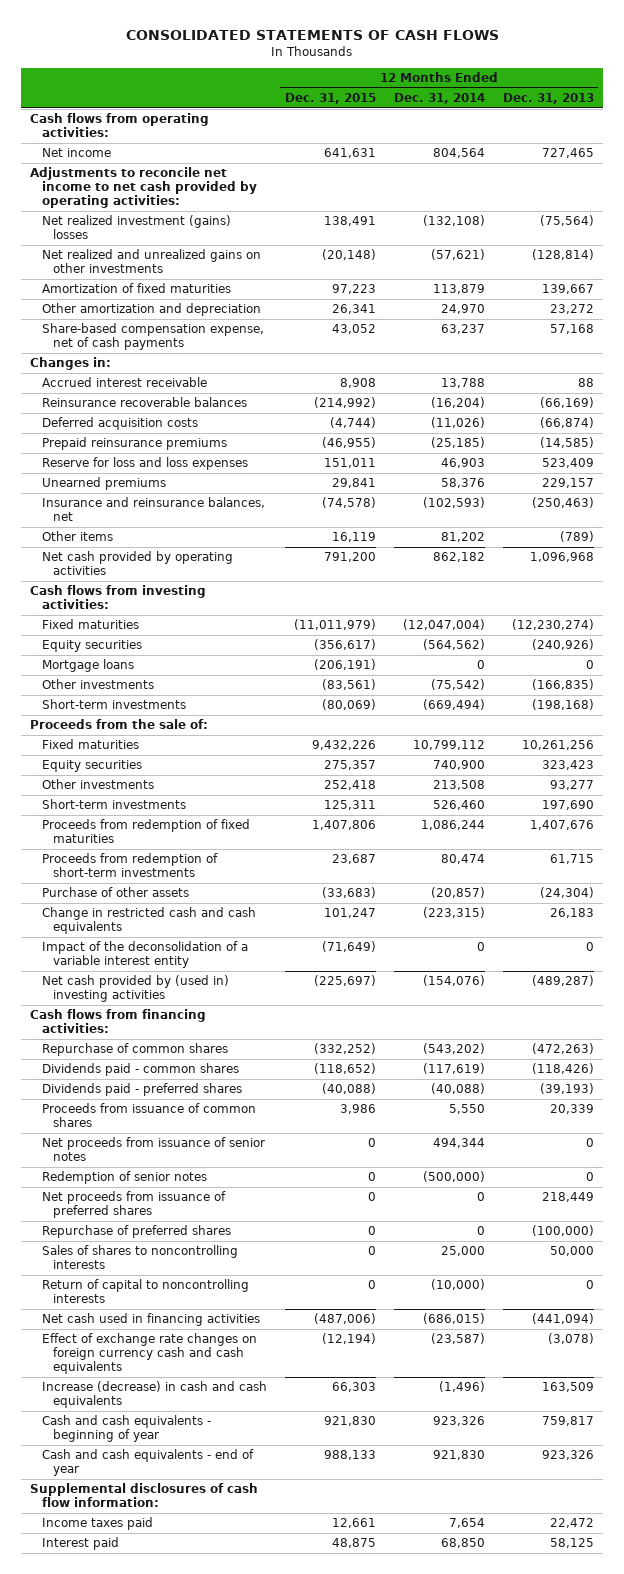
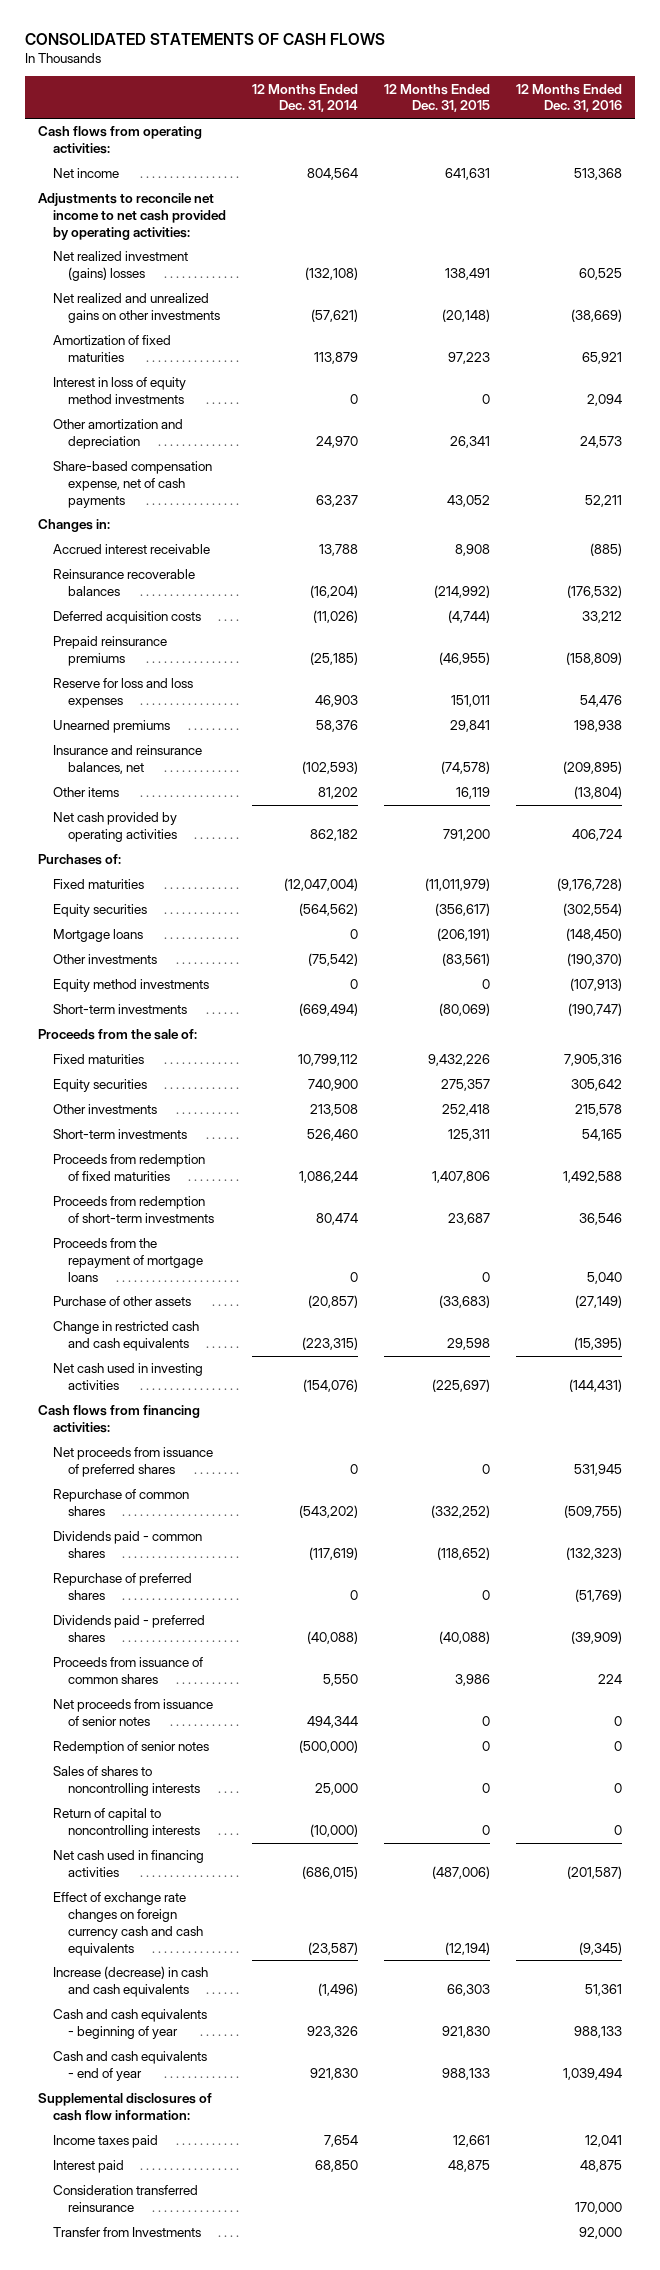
- | 12 Months Ended Dec. 31, 2015 | 12 Months Ended Dec. 31, 2014 | 12 Months Ended Dec. 31, 2013
+ | 12 Months Ended Dec. 31, 2014 | 12 Months Ended Dec. 31, 2015 | 12 Months Ended Dec. 31, 2016
+ Interest in loss of equity method investments | 0 | 0 | 2,094
- Cash flows from investing activities:
+ Purchases of:
+ Equity method investments | 0 | 0 | (107,913)
+ Proceeds from the repayment of mortgage loans | 0 | 0 | 5,040
- Change in restricted cash and cash equivalents | 101,247 | (223,315) | 26,183
- Impact of the deconsolidation of a variable interest entity | (71,649) | 0 | 0
- Net cash provided by (used in) investing activities | (225,697) | (154,076) | (489,287)
+ Change in restricted cash and cash equivalents | (223,315) | 29,598 | (15,395)
+ Net cash used in investing activities | (154,076) | (225,697) | (144,431)
moved up: Net proceeds from issuance of preferred shares | 0 | 0 | 531,945
moved up: Repurchase of preferred shares | 0 | 0 | (51,769)
+ Consideration transferred reinsurance | | | 170,000
+ Transfer from Investments | | | 92,000

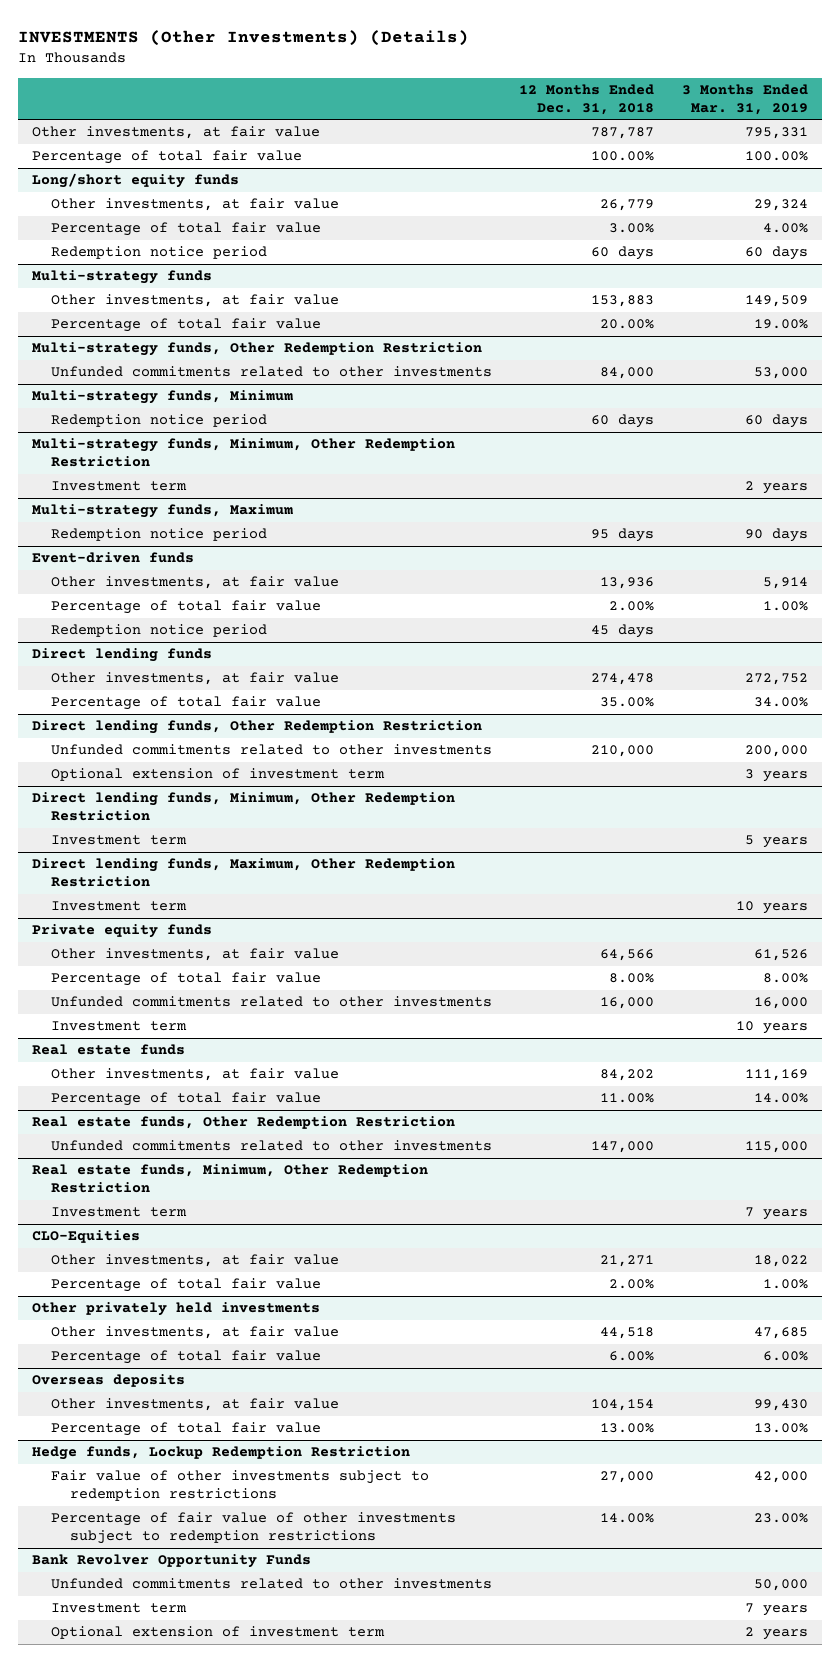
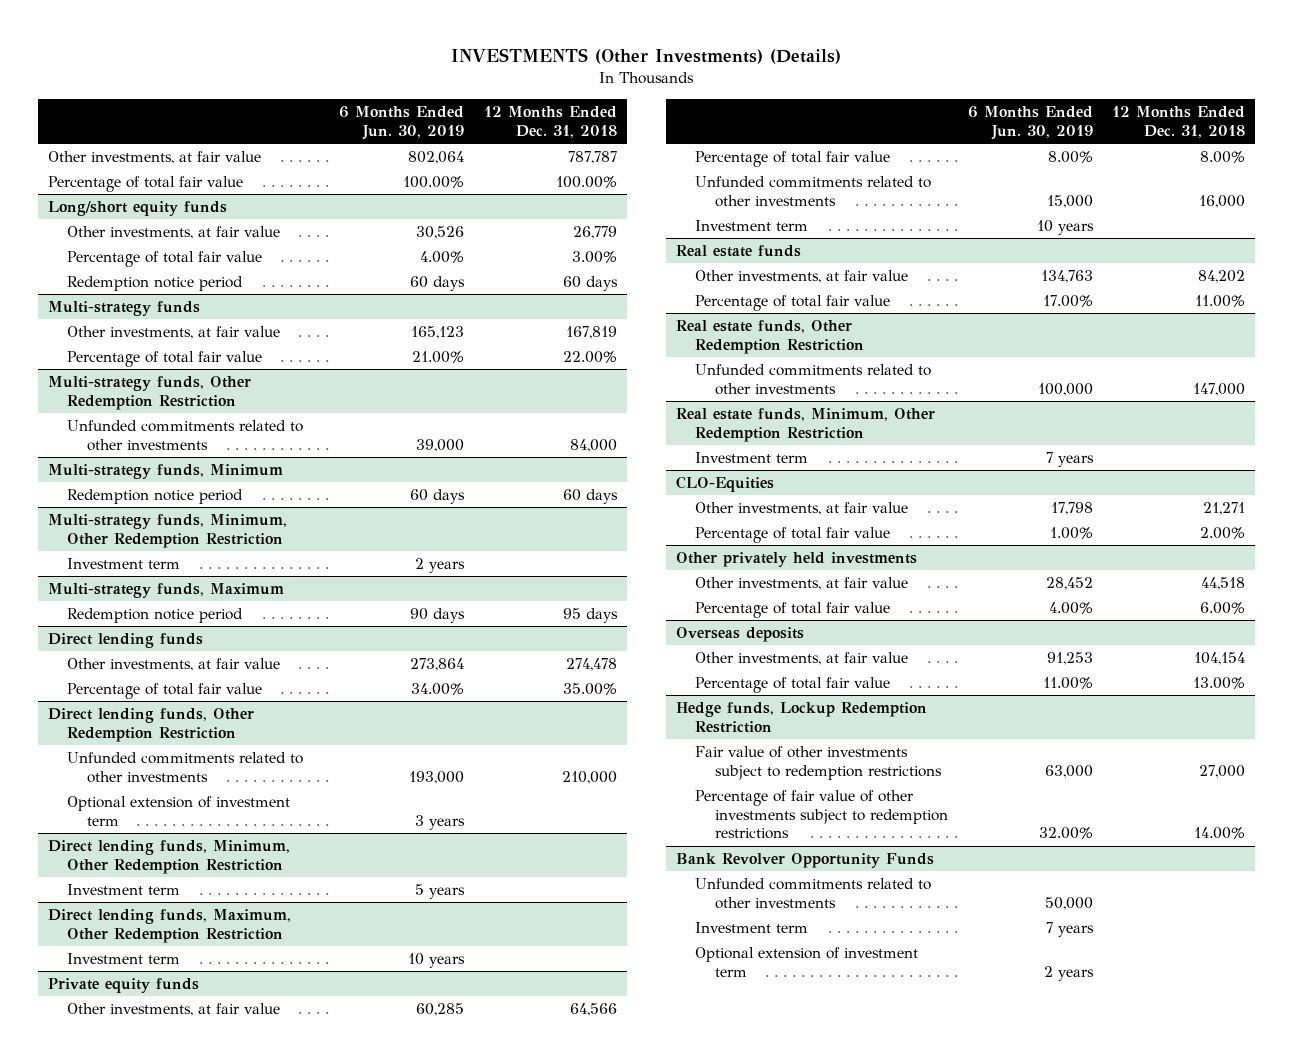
- | 12 Months Ended Dec. 31, 2018 | 3 Months Ended Mar. 31, 2019
+ | 6 Months Ended Jun. 30, 2019 | 12 Months Ended Dec. 31, 2018
@ Multi-strategy funds
- Other investments, at fair value | 153,883 | 149,509
- Percentage of total fair value | 20.00% | 19.00%
+ Other investments, at fair value | 165,123 | 167,819
+ Percentage of total fair value | 21.00% | 22.00%
- Event-driven funds
- Other investments, at fair value | 13,936 | 5,914
- Percentage of total fair value | 2.00% | 1.00%
- Redemption notice period | 45 days |

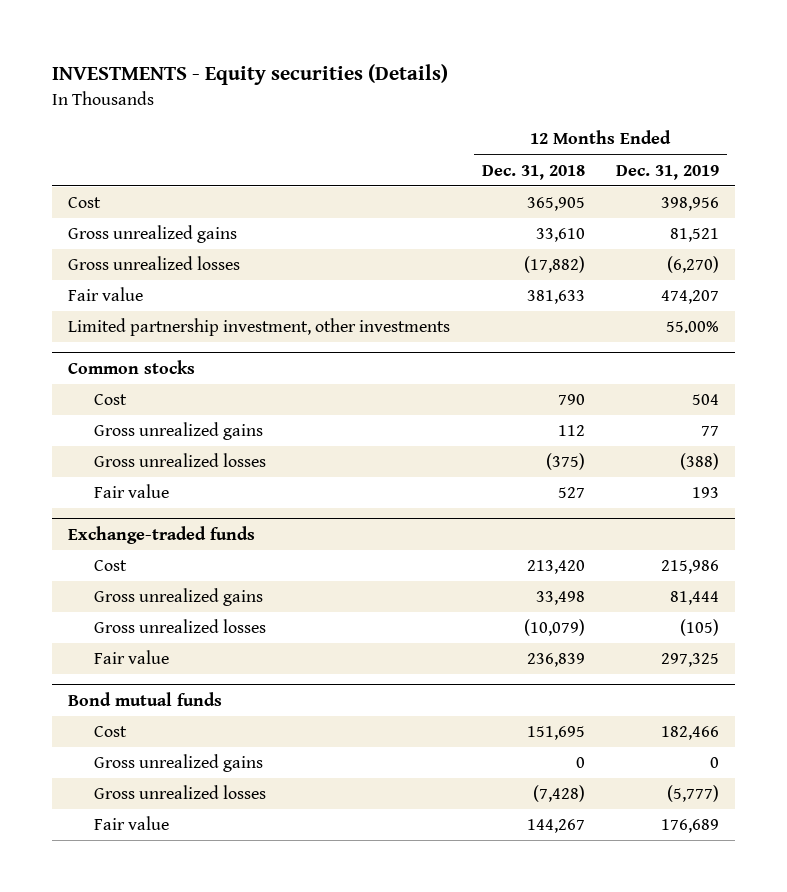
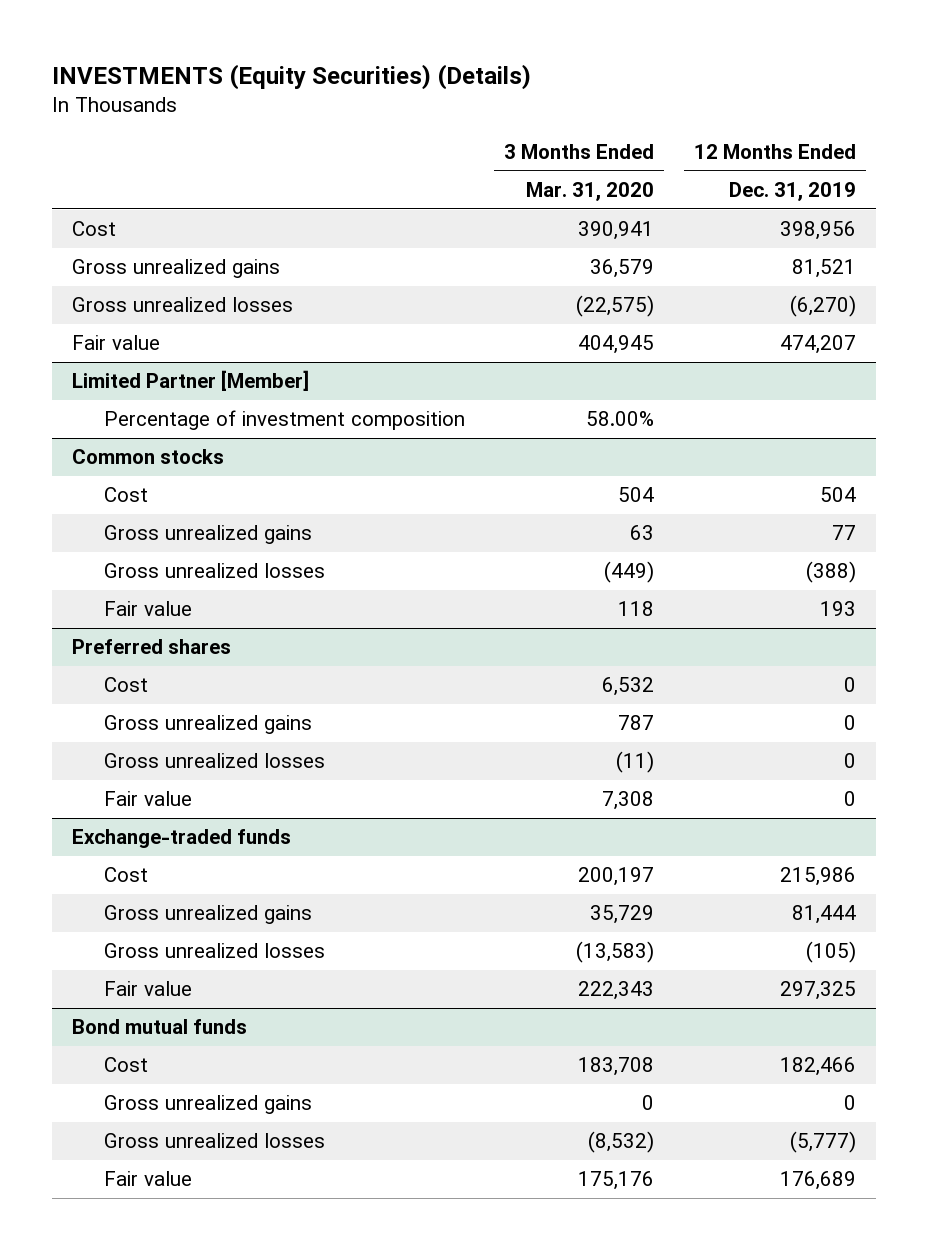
- INVESTMENTS - Equity securities (Details)
+ INVESTMENTS (Equity Securities) (Details)
- | 12 Months Ended Dec. 31, 2018 | 12 Months Ended Dec. 31, 2019
+ | 3 Months Ended Mar. 31, 2020 | 12 Months Ended Dec. 31, 2019
- Limited partnership investment, other investments | | 55.00%
+ Limited Partner [Member]
+ Percentage of investment composition | 58.00% |
+ Preferred shares
+ Cost | 6,532 | 0
+ Gross unrealized gains | 787 | 0
+ Gross unrealized losses | (11) | 0
+ Fair value | 7,308 | 0

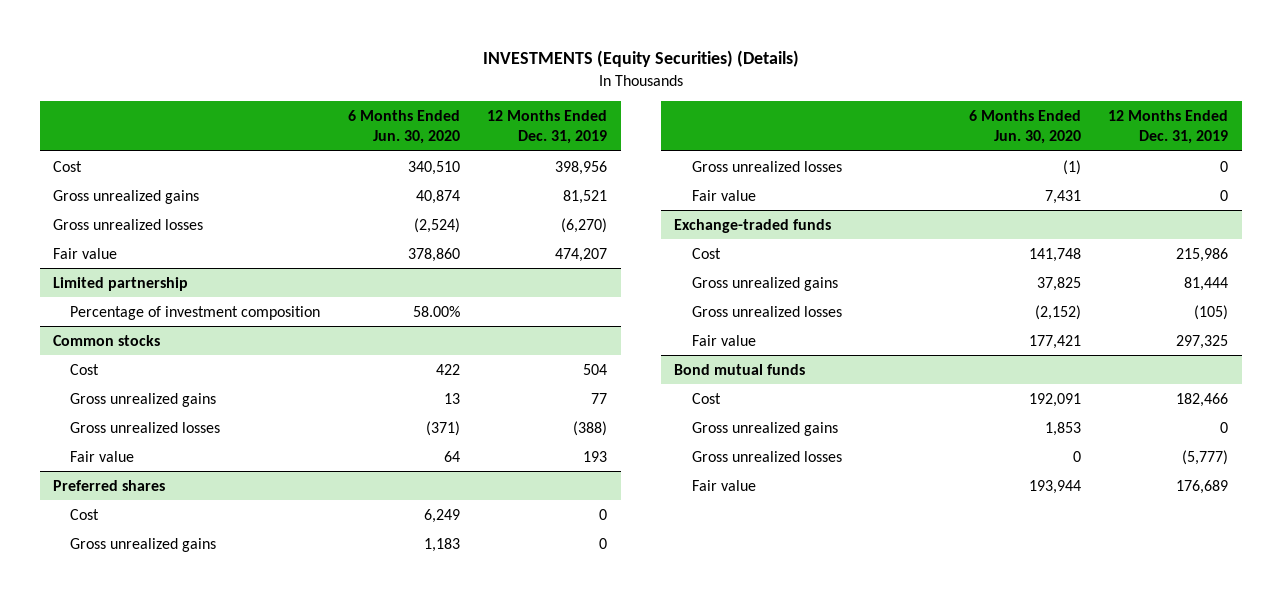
- | 3 Months Ended Mar. 31, 2020 | 12 Months Ended Dec. 31, 2019
+ | 6 Months Ended Jun. 30, 2020 | 12 Months Ended Dec. 31, 2019
- Limited Partner [Member]
+ Limited partnership

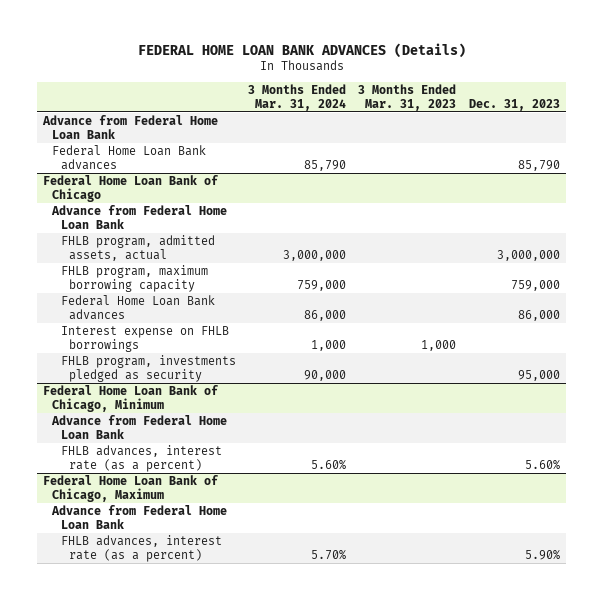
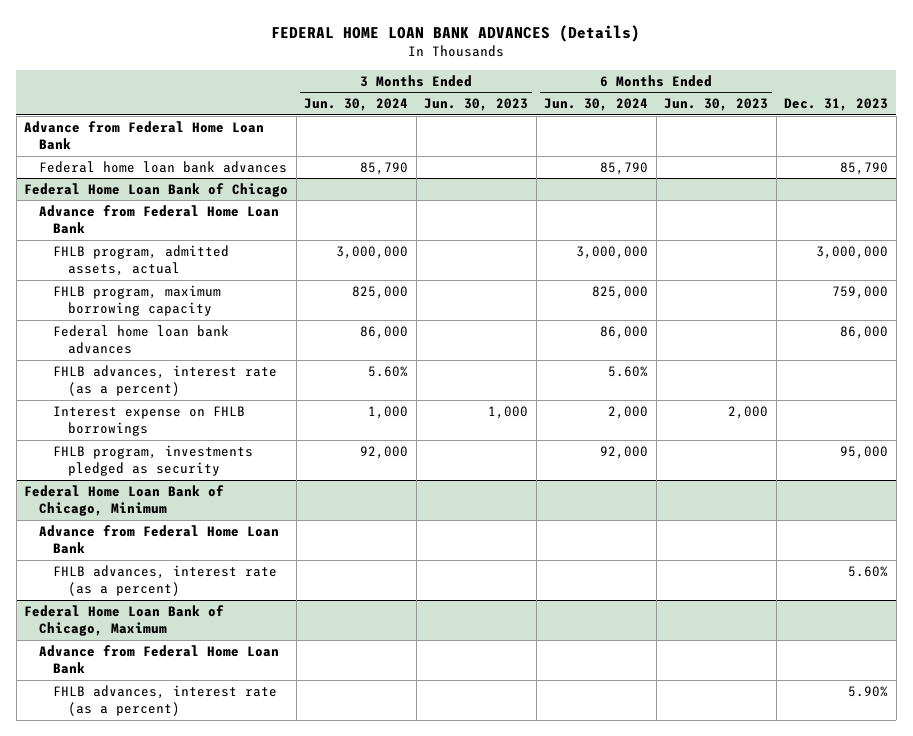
- | 3 Months Ended Mar. 31, 2024 | 3 Months Ended Mar. 31, 2023 | Dec. 31, 2023
+ | 3 Months Ended Jun. 30, 2024 | 3 Months Ended Jun. 30, 2023 | 6 Months Ended Jun. 30, 2024 | 6 Months Ended Jun. 30, 2023 | Dec. 31, 2023
- Federal Home Loan Bank advances | 85,790 | | 85,790
+ Federal home loan bank advances | 85,790 | | 85,790 | | 85,790
@ Federal Home Loan Bank of Chicago
- Federal Home Loan Bank advances | 86,000 | | 86,000
+ Federal home loan bank advances | 86,000 | | 86,000 | | 86,000
+ FHLB advances, interest rate (as a percent) | 5.60% | | 5.60% | |

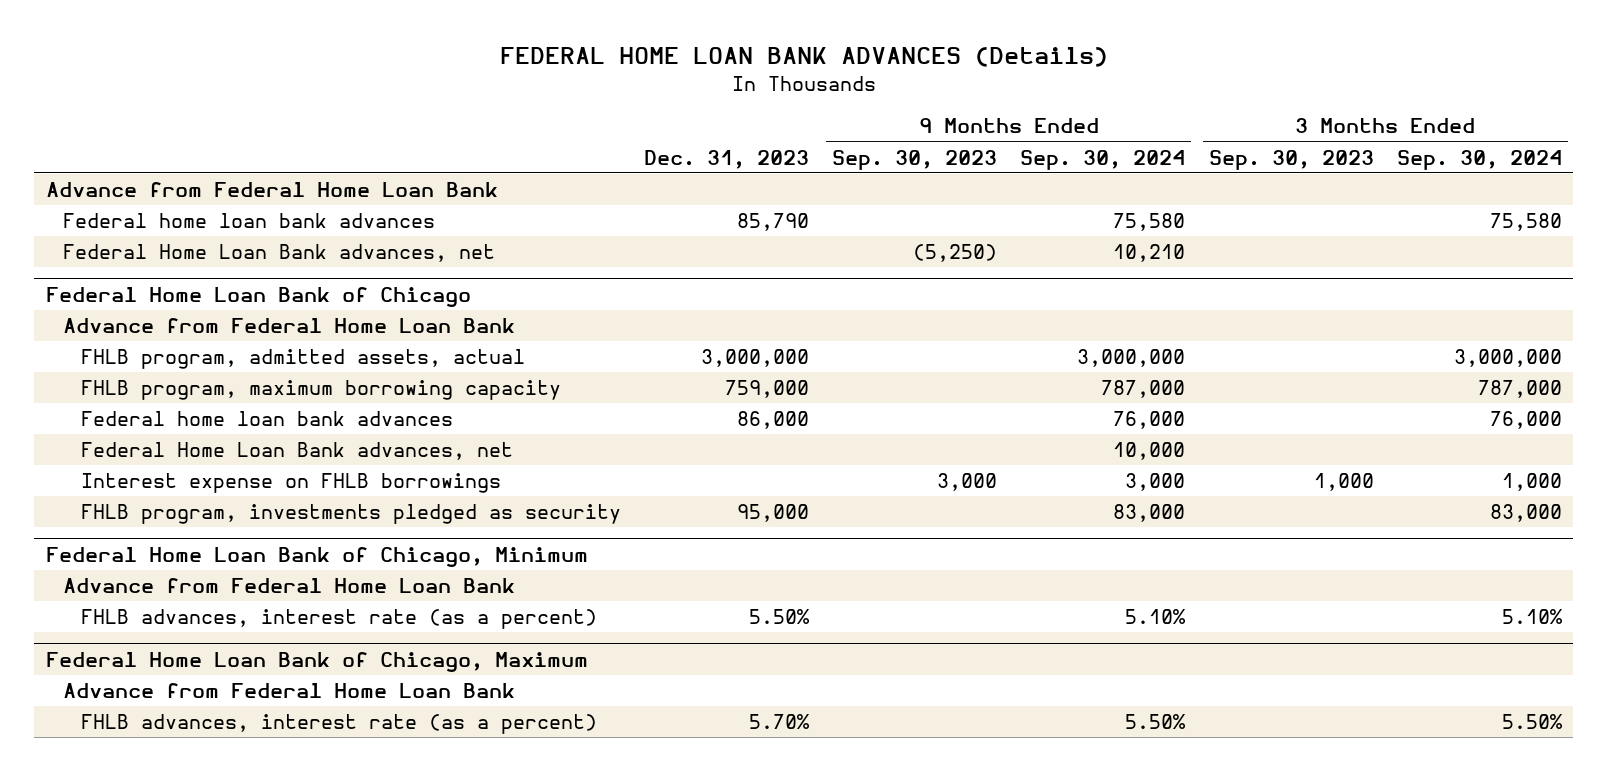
- | 3 Months Ended Jun. 30, 2024 | 3 Months Ended Jun. 30, 2023 | 6 Months Ended Jun. 30, 2024 | 6 Months Ended Jun. 30, 2023 | Dec. 31, 2023
+ | Dec. 31, 2023 | 9 Months Ended Sep. 30, 2023 | 9 Months Ended Sep. 30, 2024 | 3 Months Ended Sep. 30, 2023 | 3 Months Ended Sep. 30, 2024
+ Federal Home Loan Bank advances, net | | (5,250) | 10,210 | |
@ Federal Home Loan Bank of Chicago
- FHLB advances, interest rate (as a percent) | 5.60% | | 5.60% | |
+ Federal Home Loan Bank advances, net | | | 10,000 | |
@ Federal Home Loan Bank of Chicago, Minimum
- FHLB advances, interest rate (as a percent) | | | | | 5.60%
+ FHLB advances, interest rate (as a percent) | 5.50% | | 5.10% | | 5.10%
@ Federal Home Loan Bank of Chicago, Maximum
- FHLB advances, interest rate (as a percent) | | | | | 5.90%
+ FHLB advances, interest rate (as a percent) | 5.70% | | 5.50% | | 5.50%

